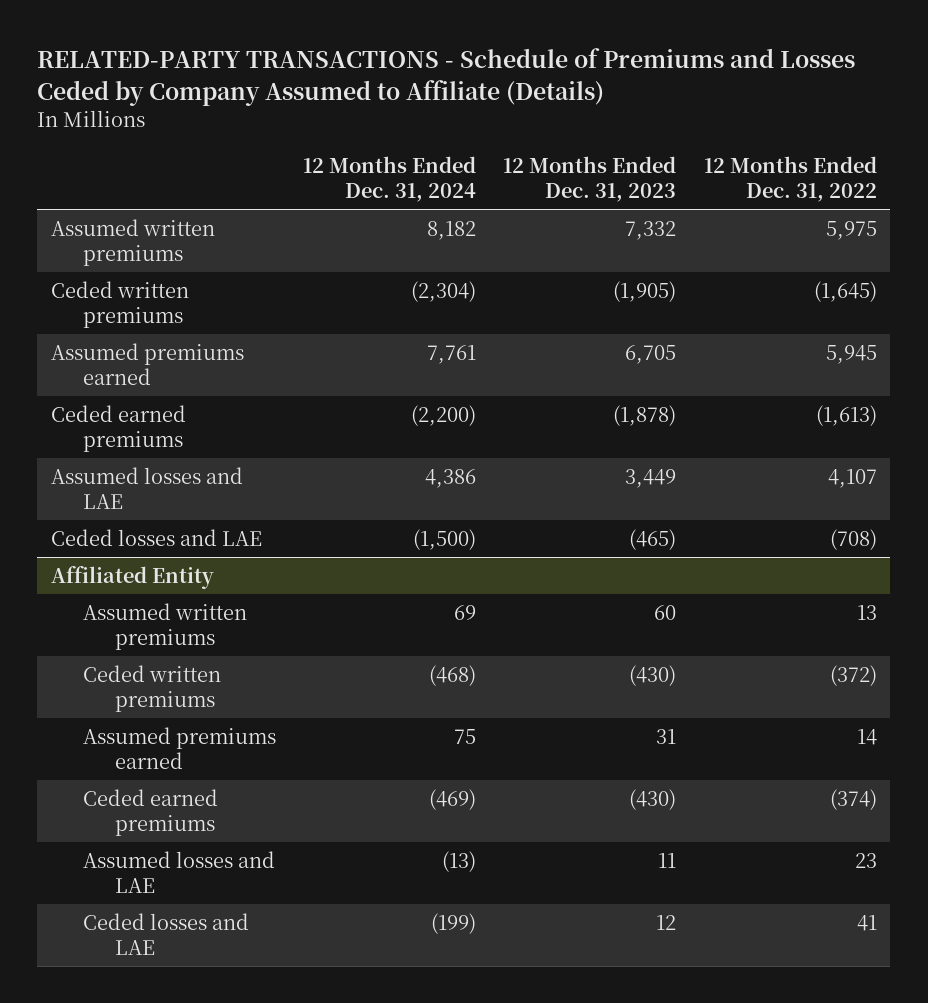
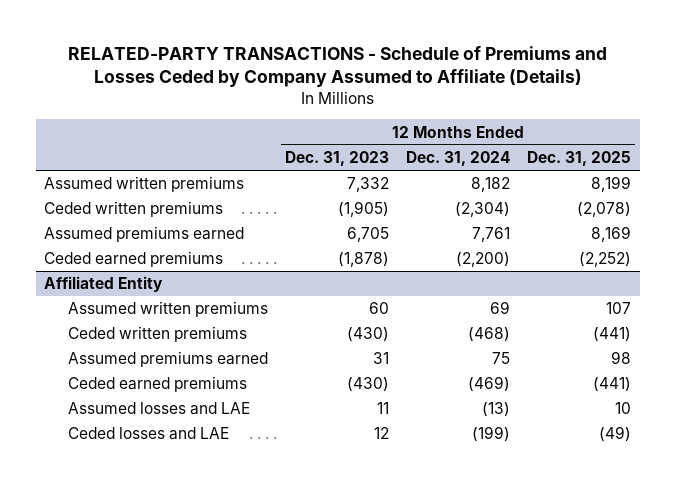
- | 12 Months Ended Dec. 31, 2024 | 12 Months Ended Dec. 31, 2023 | 12 Months Ended Dec. 31, 2022
+ | 12 Months Ended Dec. 31, 2023 | 12 Months Ended Dec. 31, 2024 | 12 Months Ended Dec. 31, 2025
- Assumed losses and LAE | 4,386 | 3,449 | 4,107
- Ceded losses and LAE | (1,500) | (465) | (708)

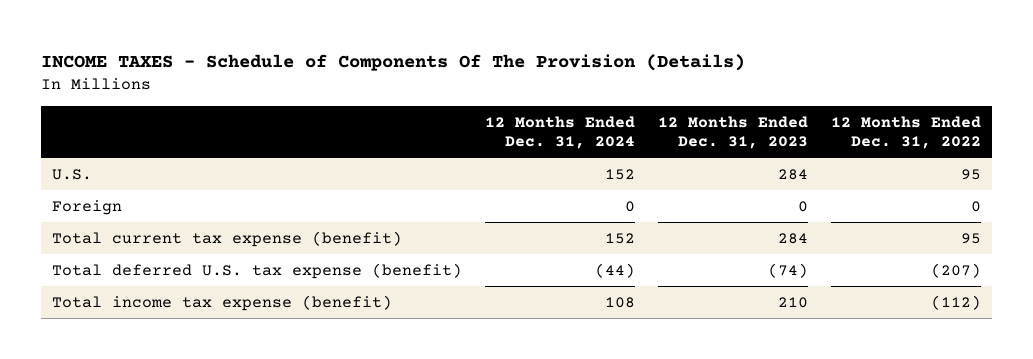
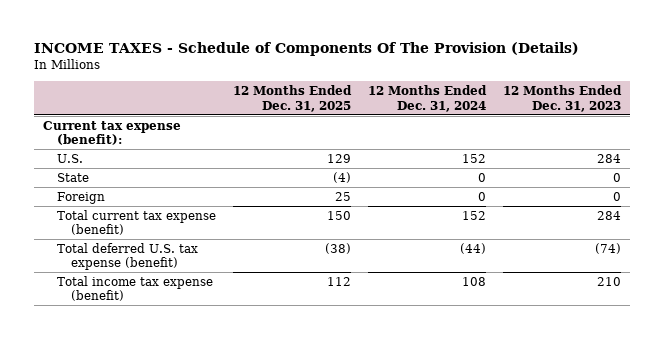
- | 12 Months Ended Dec. 31, 2024 | 12 Months Ended Dec. 31, 2023 | 12 Months Ended Dec. 31, 2022
+ | 12 Months Ended Dec. 31, 2025 | 12 Months Ended Dec. 31, 2024 | 12 Months Ended Dec. 31, 2023
+ Current tax expense (benefit):
+ State | (4) | 0 | 0

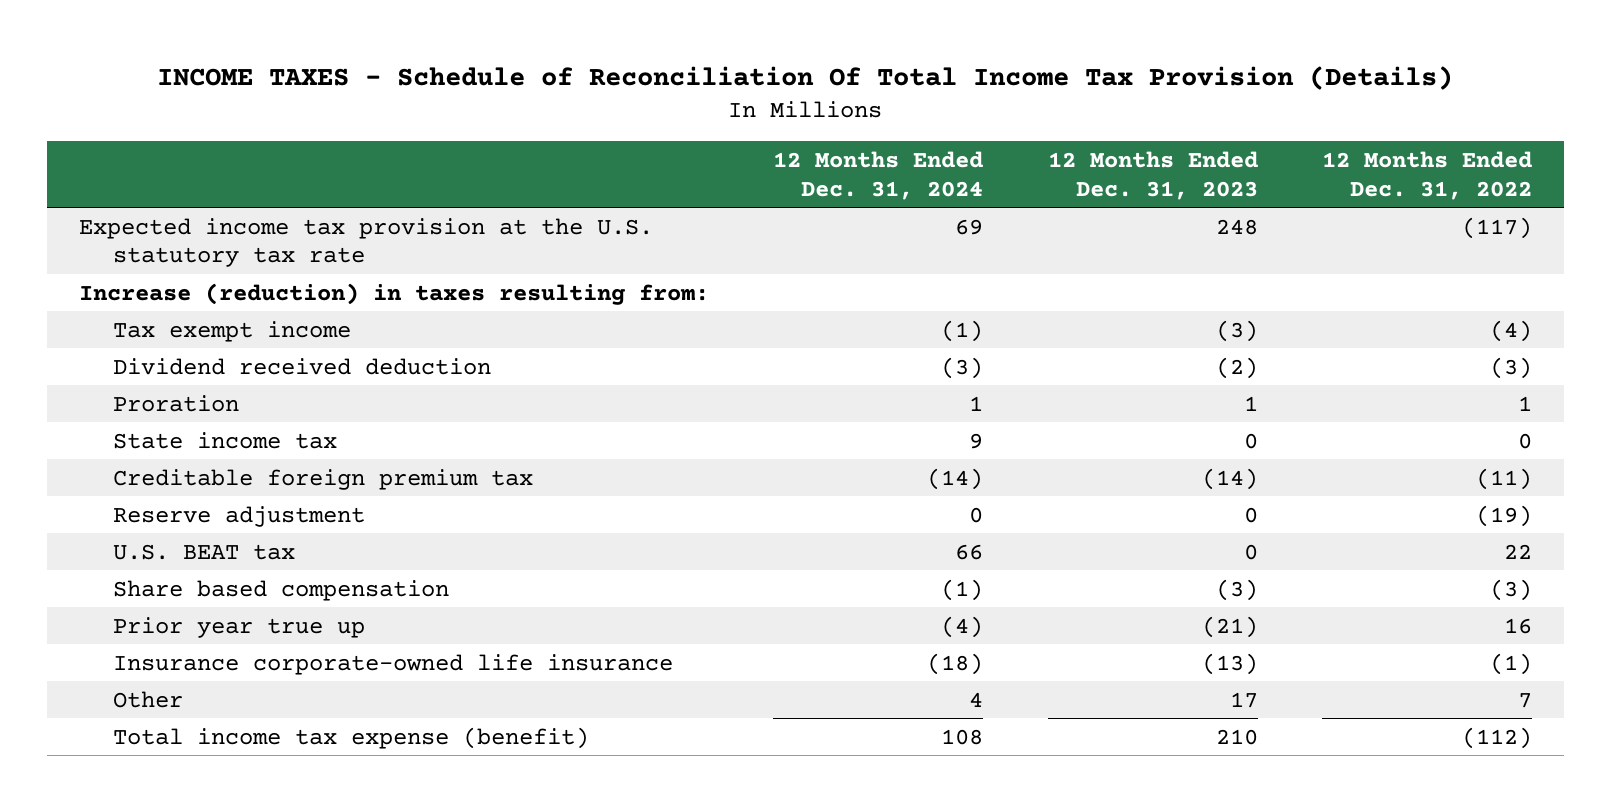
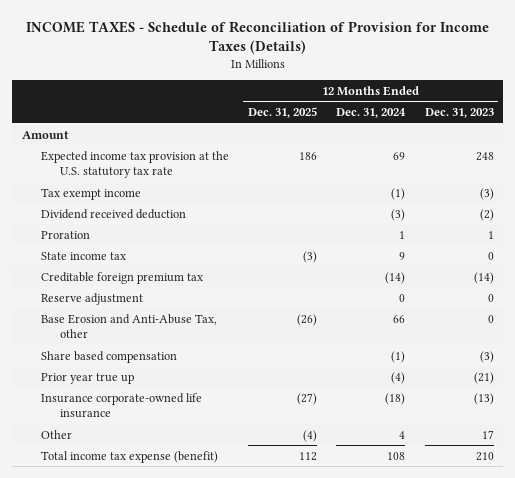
- INCOME TAXES - Schedule of Reconciliation Of Total Income Tax Provision (Details)
+ INCOME TAXES - Schedule of Reconciliation of Provision for Income Taxes (Details)
- | 12 Months Ended Dec. 31, 2024 | 12 Months Ended Dec. 31, 2023 | 12 Months Ended Dec. 31, 2022
+ | 12 Months Ended Dec. 31, 2025 | 12 Months Ended Dec. 31, 2024 | 12 Months Ended Dec. 31, 2023
+ Amount
- Increase (reduction) in taxes resulting from:
- U.S. BEAT tax | 66 | 0 | 22
+ Base Erosion and Anti-Abuse Tax, other | (26) | 66 | 0

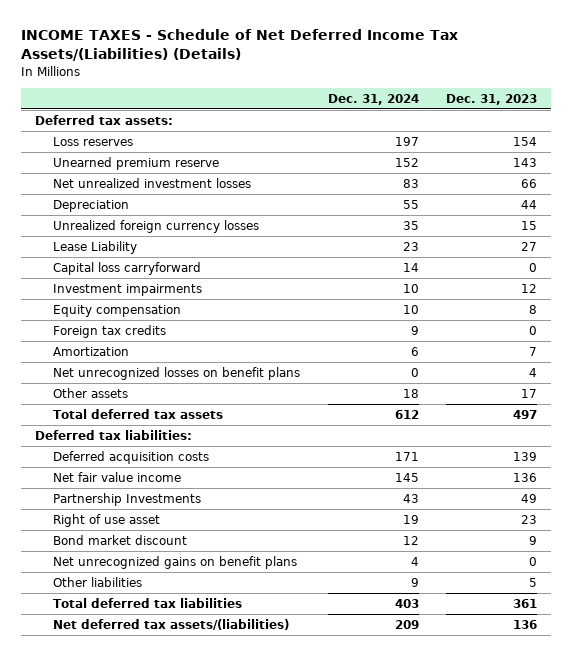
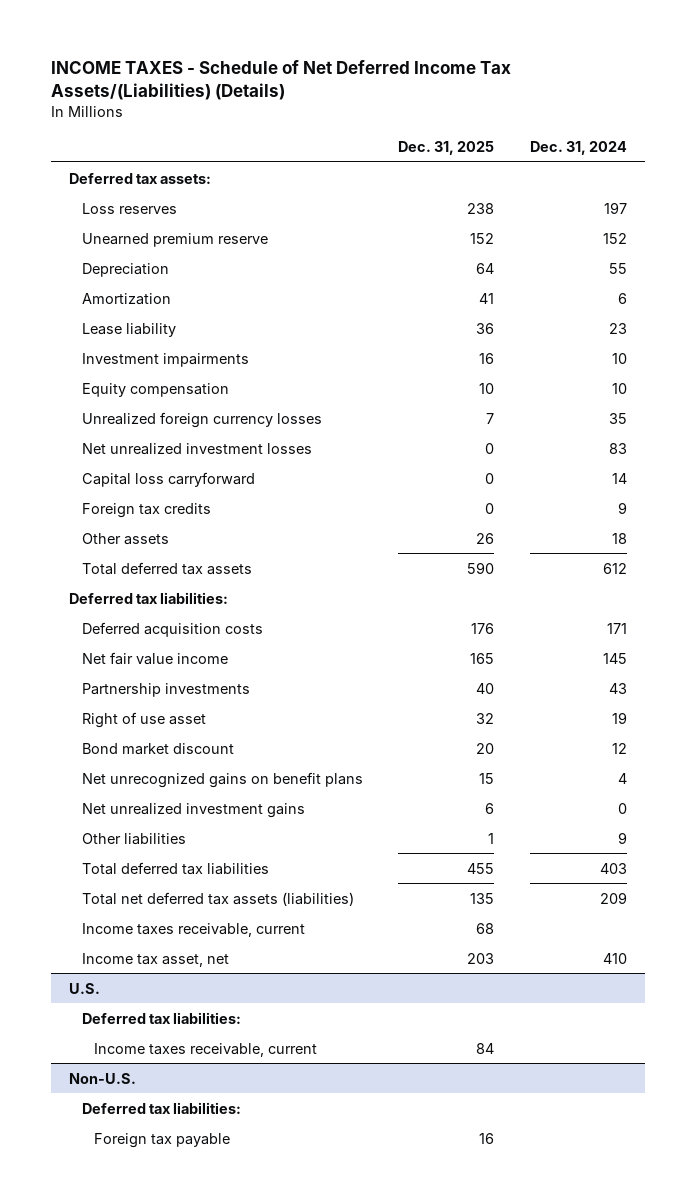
- | Dec. 31, 2024 | Dec. 31, 2023
+ | Dec. 31, 2025 | Dec. 31, 2024
- Lease Liability | 23 | 27
moved up: Amortization | 41 | 6
+ Lease liability | 36 | 23
moved down: Unrealized foreign currency losses | 7 | 35
moved down: Net unrealized investment losses | 0 | 83
moved down: Capital loss carryforward | 0 | 14
- Net unrecognized losses on benefit plans | 0 | 4
- Partnership Investments | 43 | 49
+ Partnership investments | 40 | 43
+ Net unrealized investment gains | 6 | 0
- Net deferred tax assets/(liabilities) | 209 | 136
+ Total net deferred tax assets (liabilities) | 135 | 209
+ Income taxes receivable, current | 68 |
+ Income tax asset, net | 203 | 410
+ U.S.
+ Deferred tax liabilities:
+ Income taxes receivable, current | 84 |
+ Non-U.S.
+ Deferred tax liabilities:
+ Foreign tax payable | 16 |

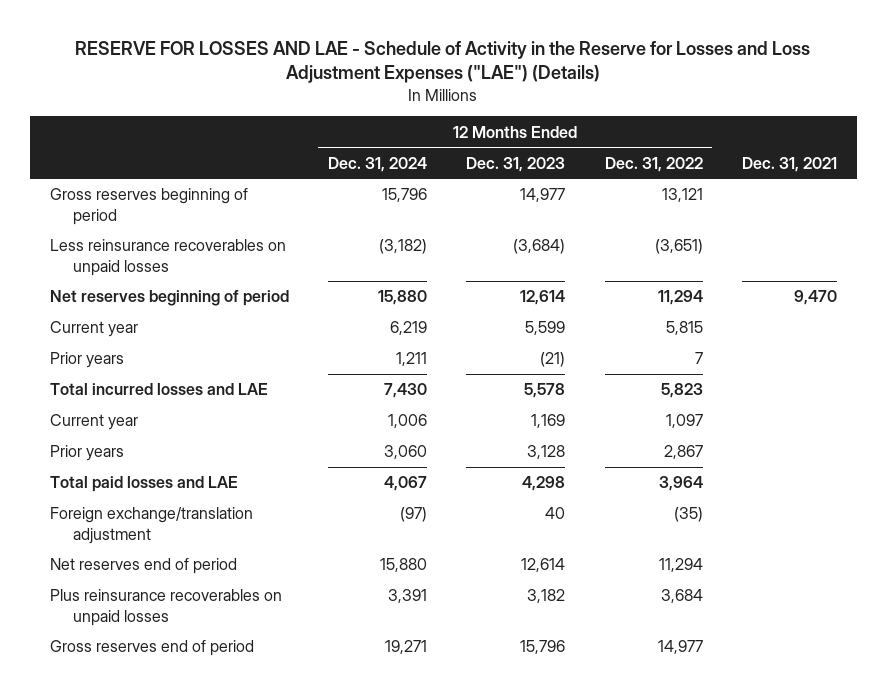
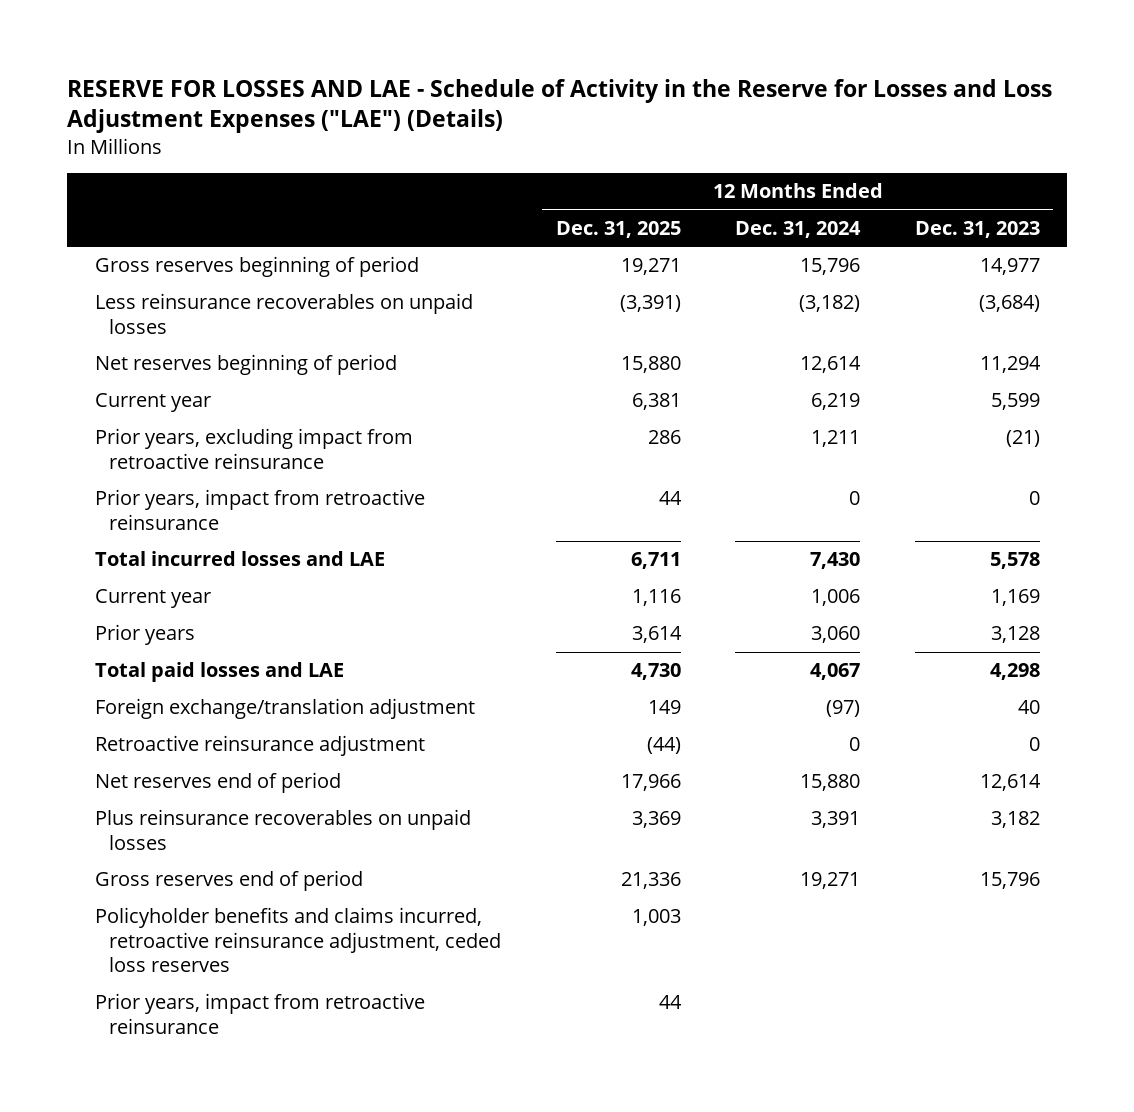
- | 12 Months Ended Dec. 31, 2024 | 12 Months Ended Dec. 31, 2023 | 12 Months Ended Dec. 31, 2022 | Dec. 31, 2021
+ | 12 Months Ended Dec. 31, 2025 | 12 Months Ended Dec. 31, 2024 | 12 Months Ended Dec. 31, 2023
- Net reserves beginning of period | 15,880 | 12,614 | 11,294 | 9,470
+ Net reserves beginning of period | 15,880 | 12,614 | 11,294
- Prior years | 1,211 | (21) | 7 |
+ Prior years, excluding impact from retroactive reinsurance | 286 | 1,211 | (21)
+ Prior years, impact from retroactive reinsurance | 44 | 0 | 0
+ Retroactive reinsurance adjustment | (44) | 0 | 0
+ Policyholder benefits and claims incurred, retroactive reinsurance adjustment, ceded loss reserves | 1,003 | |
+ Prior years, impact from retroactive reinsurance | 44 | |

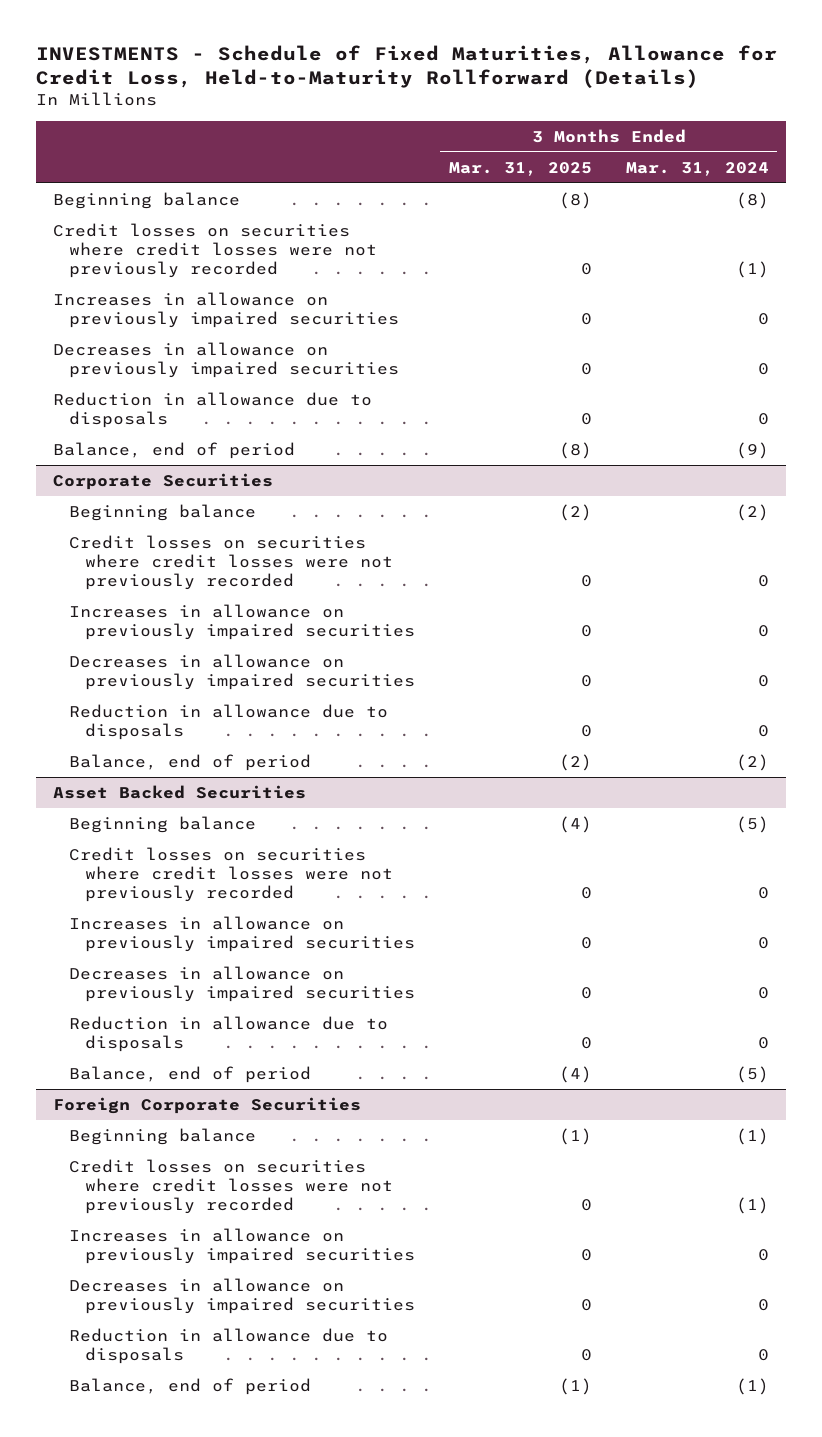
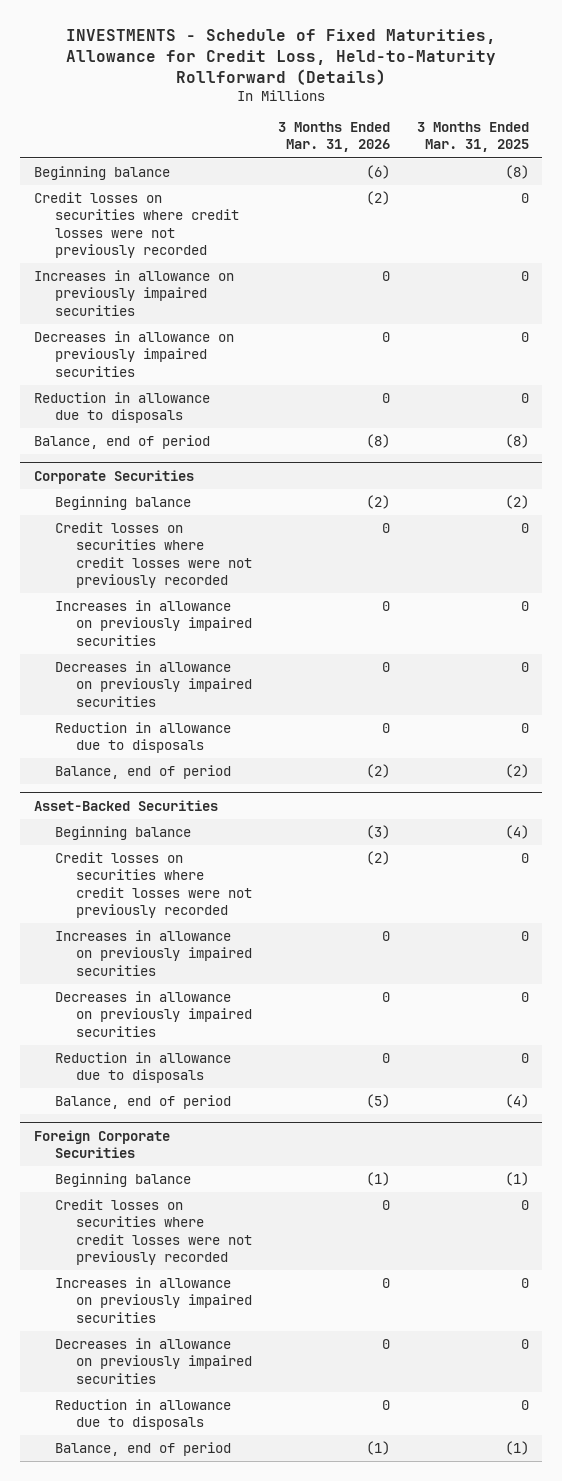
- | 3 Months Ended Mar. 31, 2025 | 3 Months Ended Mar. 31, 2024
+ | 3 Months Ended Mar. 31, 2026 | 3 Months Ended Mar. 31, 2025
- Asset Backed Securities
+ Asset-Backed Securities

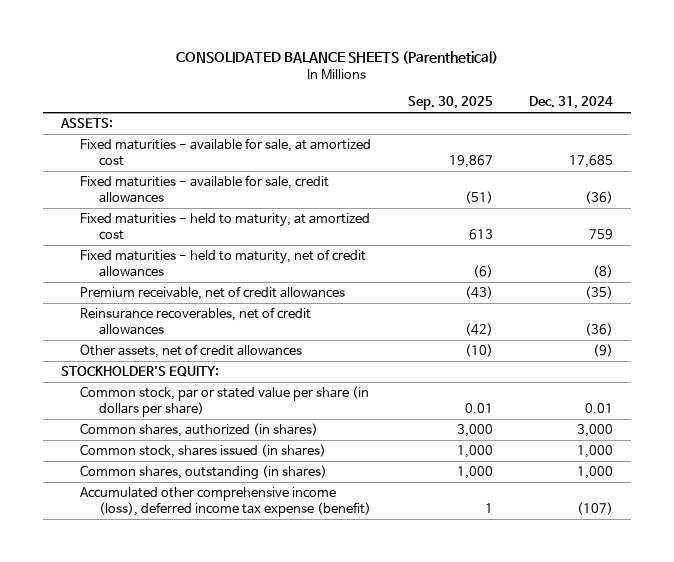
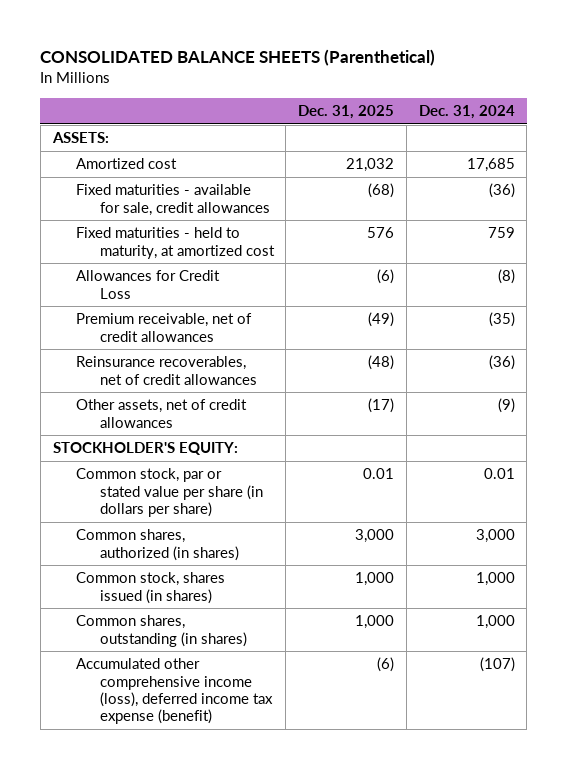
- | Sep. 30, 2025 | Dec. 31, 2024
+ | Dec. 31, 2025 | Dec. 31, 2024
- Fixed maturities - available for sale, at amortized cost | 19,867 | 17,685
+ Amortized cost | 21,032 | 17,685
- Fixed maturities - held to maturity, net of credit allowances | (6) | (8)
+ Allowances for Credit Loss | (6) | (8)

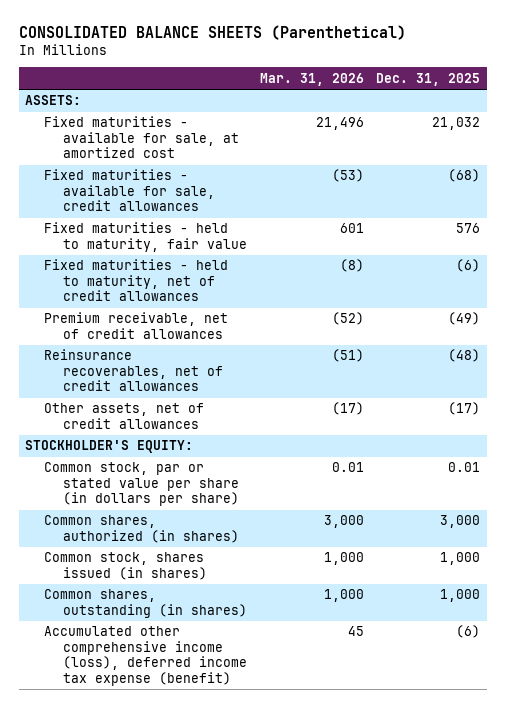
- | Dec. 31, 2025 | Dec. 31, 2024
+ | Mar. 31, 2026 | Dec. 31, 2025
- Amortized cost | 21,032 | 17,685
+ Fixed maturities - available for sale, at amortized cost | 21,496 | 21,032
- Fixed maturities - held to maturity, at amortized cost | 576 | 759
- Allowances for Credit Loss | (6) | (8)
+ Fixed maturities - held to maturity, fair value | 601 | 576
+ Fixed maturities - held to maturity, net of credit allowances | (8) | (6)

